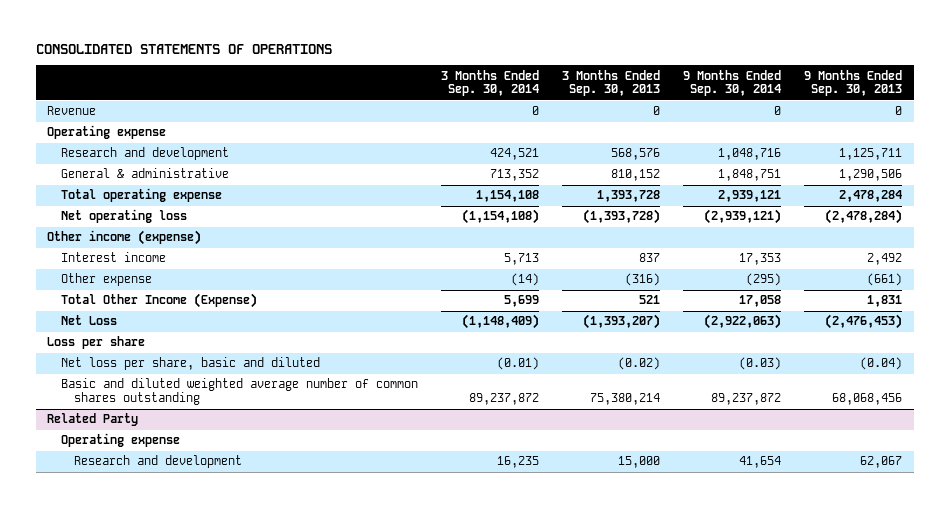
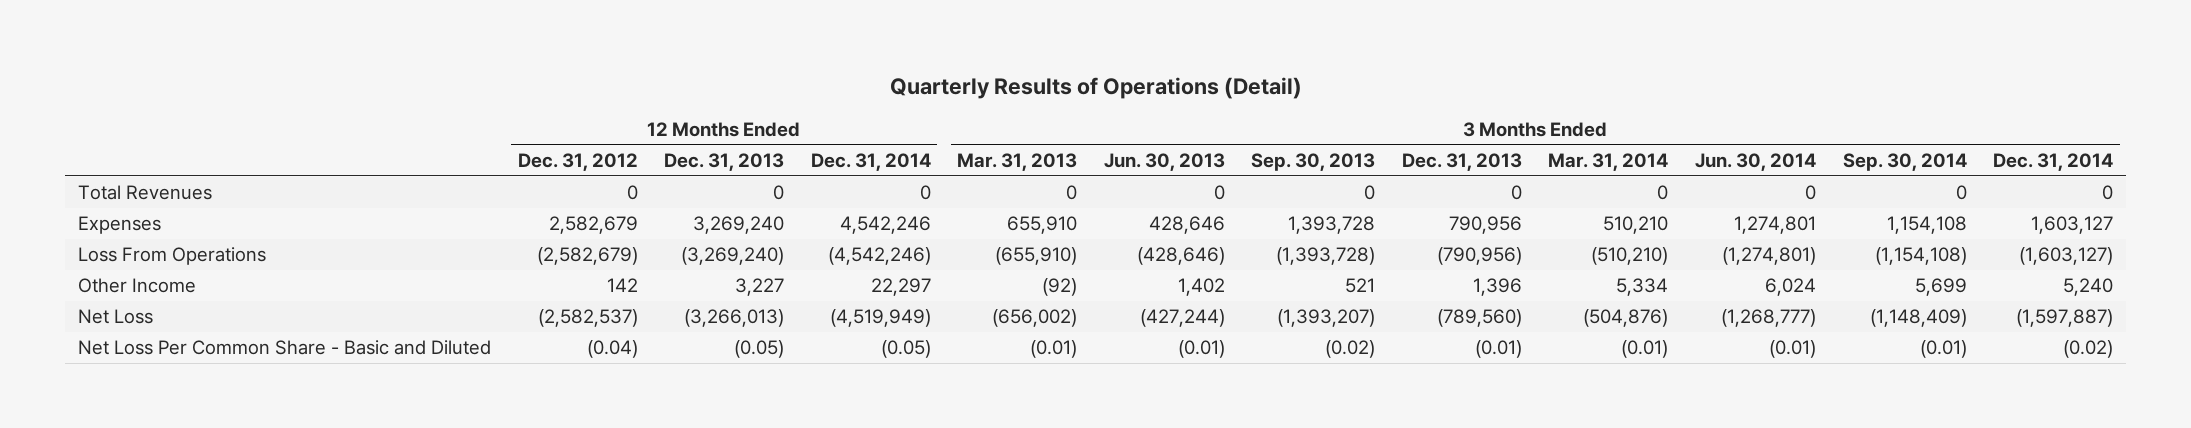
- CONSOLIDATED STATEMENTS OF OPERATIONS
+ Quarterly Results of Operations (Detail)
- | 3 Months Ended Sep. 30, 2014 | 3 Months Ended Sep. 30, 2013 | 9 Months Ended Sep. 30, 2014 | 9 Months Ended Sep. 30, 2013
+ | 12 Months Ended Dec. 31, 2012 | 12 Months Ended Dec. 31, 2013 | 12 Months Ended Dec. 31, 2014 | 3 Months Ended Mar. 31, 2013 | 3 Months Ended Jun. 30, 2013 | 3 Months Ended Sep. 30, 2013 | 3 Months Ended Dec. 31, 2013 | 3 Months Ended Mar. 31, 2014 | 3 Months Ended Jun. 30, 2014 | 3 Months Ended Sep. 30, 2014 | 3 Months Ended Dec. 31, 2014
- Revenue | 0 | 0 | 0 | 0
- Operating expense
- Research and development | 424,521 | 568,576 | 1,048,716 | 1,125,711
- General & administrative | 713,352 | 810,152 | 1,848,751 | 1,290,506
- Total operating expense | 1,154,108 | 1,393,728 | 2,939,121 | 2,478,284
- Net operating loss | (1,154,108) | (1,393,728) | (2,939,121) | (2,478,284)
- Other income (expense)
- Interest income | 5,713 | 837 | 17,353 | 2,492
- Other expense | (14) | (316) | (295) | (661)
- Total Other Income (Expense) | 5,699 | 521 | 17,058 | 1,831
+ Total Revenues | 0 | 0 | 0 | 0 | 0 | 0 | 0 | 0 | 0 | 0 | 0
+ Expenses | 2,582,679 | 3,269,240 | 4,542,246 | 655,910 | 428,646 | 1,393,728 | 790,956 | 510,210 | 1,274,801 | 1,154,108 | 1,603,127
+ Loss From Operations | (2,582,679) | (3,269,240) | (4,542,246) | (655,910) | (428,646) | (1,393,728) | (790,956) | (510,210) | (1,274,801) | (1,154,108) | (1,603,127)
+ Other Income | 142 | 3,227 | 22,297 | (92) | 1,402 | 521 | 1,396 | 5,334 | 6,024 | 5,699 | 5,240
- Loss per share
- Net loss per share, basic and diluted | (0.01) | (0.02) | (0.03) | (0.04)
- Basic and diluted weighted average number of common shares outstanding | 89,237,872 | 75,380,214 | 89,237,872 | 68,068,456
- Related Party
- Operating expense
- Research and development | 16,235 | 15,000 | 41,654 | 62,067
+ Net Loss Per Common Share - Basic and Diluted | (0.04) | (0.05) | (0.05) | (0.01) | (0.01) | (0.02) | (0.01) | (0.01) | (0.01) | (0.01) | (0.02)

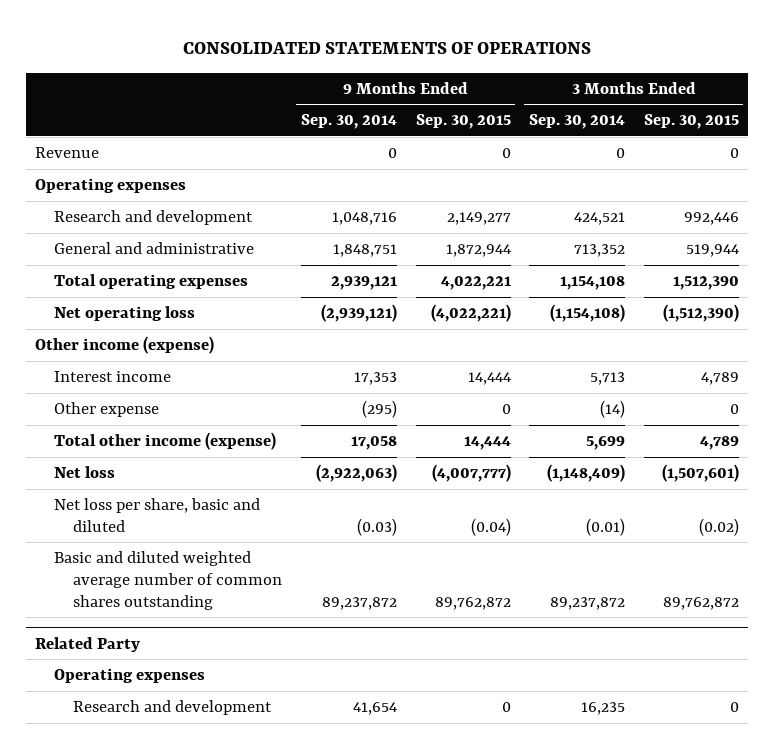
- Quarterly Results of Operations (Detail)
+ CONSOLIDATED STATEMENTS OF OPERATIONS
- | 12 Months Ended Dec. 31, 2012 | 12 Months Ended Dec. 31, 2013 | 12 Months Ended Dec. 31, 2014 | 3 Months Ended Mar. 31, 2013 | 3 Months Ended Jun. 30, 2013 | 3 Months Ended Sep. 30, 2013 | 3 Months Ended Dec. 31, 2013 | 3 Months Ended Mar. 31, 2014 | 3 Months Ended Jun. 30, 2014 | 3 Months Ended Sep. 30, 2014 | 3 Months Ended Dec. 31, 2014
+ | 9 Months Ended Sep. 30, 2014 | 9 Months Ended Sep. 30, 2015 | 3 Months Ended Sep. 30, 2014 | 3 Months Ended Sep. 30, 2015
- Total Revenues | 0 | 0 | 0 | 0 | 0 | 0 | 0 | 0 | 0 | 0 | 0
- Expenses | 2,582,679 | 3,269,240 | 4,542,246 | 655,910 | 428,646 | 1,393,728 | 790,956 | 510,210 | 1,274,801 | 1,154,108 | 1,603,127
- Loss From Operations | (2,582,679) | (3,269,240) | (4,542,246) | (655,910) | (428,646) | (1,393,728) | (790,956) | (510,210) | (1,274,801) | (1,154,108) | (1,603,127)
- Other Income | 142 | 3,227 | 22,297 | (92) | 1,402 | 521 | 1,396 | 5,334 | 6,024 | 5,699 | 5,240
- Net Loss | (2,582,537) | (3,266,013) | (4,519,949) | (656,002) | (427,244) | (1,393,207) | (789,560) | (504,876) | (1,268,777) | (1,148,409) | (1,597,887)
- Net Loss Per Common Share - Basic and Diluted | (0.04) | (0.05) | (0.05) | (0.01) | (0.01) | (0.02) | (0.01) | (0.01) | (0.01) | (0.01) | (0.02)
+ Revenue | 0 | 0 | 0 | 0
+ Operating expenses
+ Research and development | 1,048,716 | 2,149,277 | 424,521 | 992,446
+ General and administrative | 1,848,751 | 1,872,944 | 713,352 | 519,944
+ Total operating expenses | 2,939,121 | 4,022,221 | 1,154,108 | 1,512,390
+ Net operating loss | (2,939,121) | (4,022,221) | (1,154,108) | (1,512,390)
+ Other income (expense)
+ Interest income | 17,353 | 14,444 | 5,713 | 4,789
+ Other expense | (295) | 0 | (14) | 0
+ Total other income (expense) | 17,058 | 14,444 | 5,699 | 4,789
+ Net loss | (2,922,063) | (4,007,777) | (1,148,409) | (1,507,601)
+ Net loss per share, basic and diluted | (0.03) | (0.04) | (0.01) | (0.02)
+ Basic and diluted weighted average number of common shares outstanding | 89,237,872 | 89,762,872 | 89,237,872 | 89,762,872
+ Related Party
+ Operating expenses
+ Research and development | 41,654 | 0 | 16,235 | 0

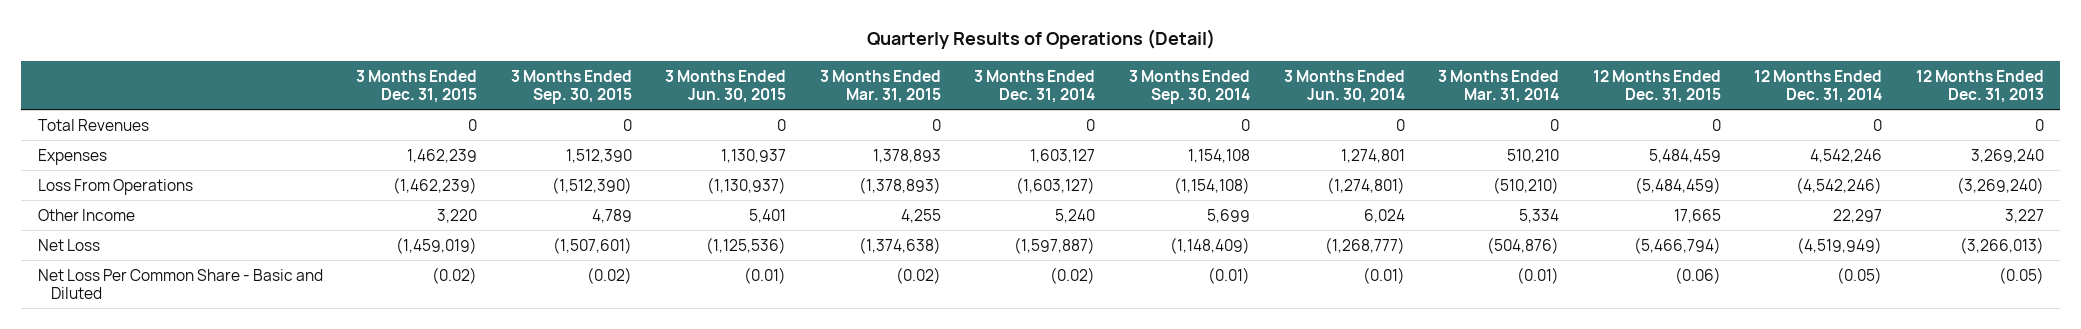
- CONSOLIDATED STATEMENTS OF OPERATIONS
+ Quarterly Results of Operations (Detail)
- | 9 Months Ended Sep. 30, 2014 | 9 Months Ended Sep. 30, 2015 | 3 Months Ended Sep. 30, 2014 | 3 Months Ended Sep. 30, 2015
+ | 3 Months Ended Dec. 31, 2015 | 3 Months Ended Sep. 30, 2015 | 3 Months Ended Jun. 30, 2015 | 3 Months Ended Mar. 31, 2015 | 3 Months Ended Dec. 31, 2014 | 3 Months Ended Sep. 30, 2014 | 3 Months Ended Jun. 30, 2014 | 3 Months Ended Mar. 31, 2014 | 12 Months Ended Dec. 31, 2015 | 12 Months Ended Dec. 31, 2014 | 12 Months Ended Dec. 31, 2013
- Revenue | 0 | 0 | 0 | 0
- Operating expenses
- Research and development | 1,048,716 | 2,149,277 | 424,521 | 992,446
- General and administrative | 1,848,751 | 1,872,944 | 713,352 | 519,944
- Total operating expenses | 2,939,121 | 4,022,221 | 1,154,108 | 1,512,390
- Net operating loss | (2,939,121) | (4,022,221) | (1,154,108) | (1,512,390)
- Other income (expense)
- Interest income | 17,353 | 14,444 | 5,713 | 4,789
- Other expense | (295) | 0 | (14) | 0
- Total other income (expense) | 17,058 | 14,444 | 5,699 | 4,789
- Net loss | (2,922,063) | (4,007,777) | (1,148,409) | (1,507,601)
- Net loss per share, basic and diluted | (0.03) | (0.04) | (0.01) | (0.02)
- Basic and diluted weighted average number of common shares outstanding | 89,237,872 | 89,762,872 | 89,237,872 | 89,762,872
- Related Party
- Operating expenses
- Research and development | 41,654 | 0 | 16,235 | 0
+ Total Revenues | 0 | 0 | 0 | 0 | 0 | 0 | 0 | 0 | 0 | 0 | 0
+ Expenses | 1,462,239 | 1,512,390 | 1,130,937 | 1,378,893 | 1,603,127 | 1,154,108 | 1,274,801 | 510,210 | 5,484,459 | 4,542,246 | 3,269,240
+ Loss From Operations | (1,462,239) | (1,512,390) | (1,130,937) | (1,378,893) | (1,603,127) | (1,154,108) | (1,274,801) | (510,210) | (5,484,459) | (4,542,246) | (3,269,240)
+ Other Income | 3,220 | 4,789 | 5,401 | 4,255 | 5,240 | 5,699 | 6,024 | 5,334 | 17,665 | 22,297 | 3,227
+ Net Loss | (1,459,019) | (1,507,601) | (1,125,536) | (1,374,638) | (1,597,887) | (1,148,409) | (1,268,777) | (504,876) | (5,466,794) | (4,519,949) | (3,266,013)
+ Net Loss Per Common Share - Basic and Diluted | (0.02) | (0.02) | (0.01) | (0.02) | (0.02) | (0.01) | (0.01) | (0.01) | (0.06) | (0.05) | (0.05)

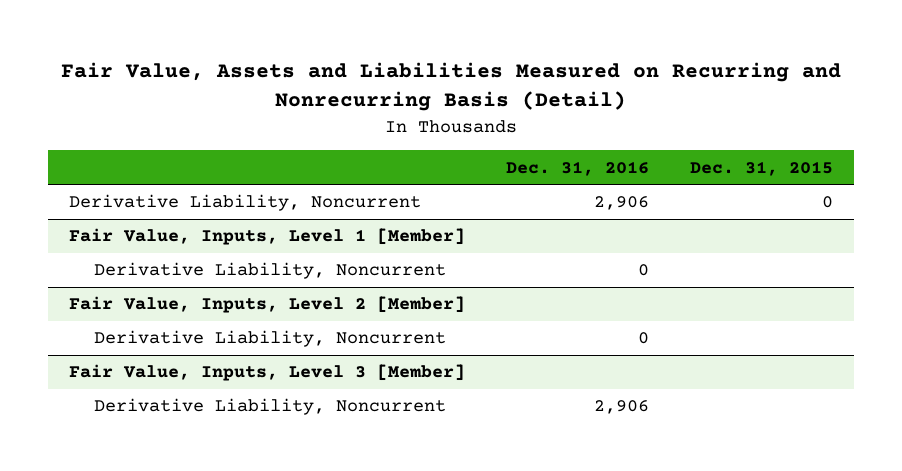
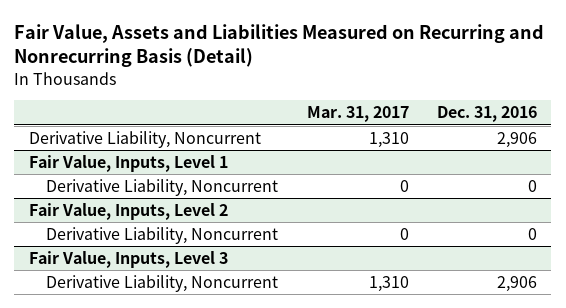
- | Dec. 31, 2016 | Dec. 31, 2015
+ | Mar. 31, 2017 | Dec. 31, 2016
- Fair Value, Inputs, Level 1 [Member]
+ Fair Value, Inputs, Level 1
- Fair Value, Inputs, Level 2 [Member]
+ Fair Value, Inputs, Level 2
- Fair Value, Inputs, Level 3 [Member]
+ Fair Value, Inputs, Level 3

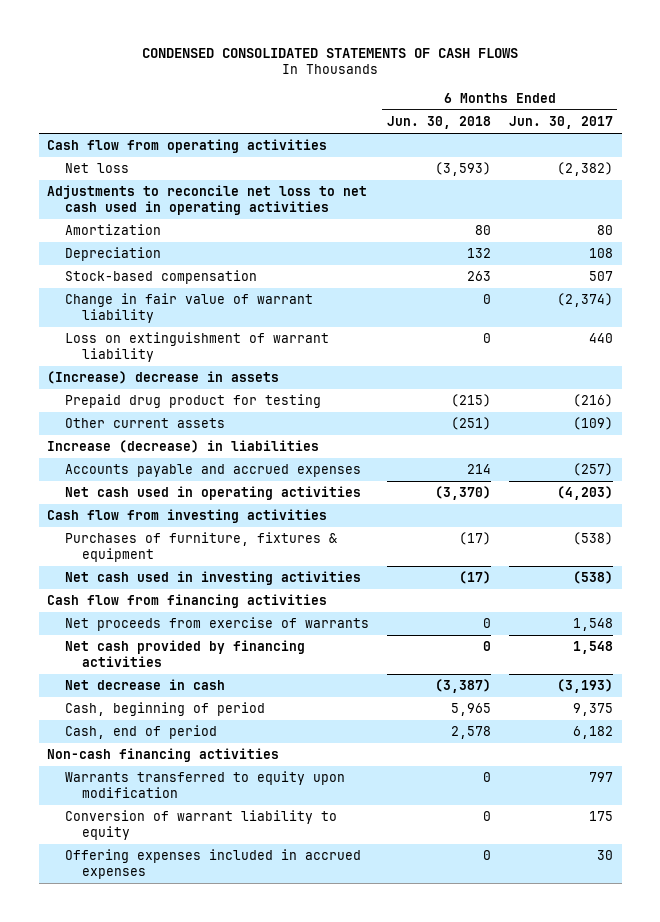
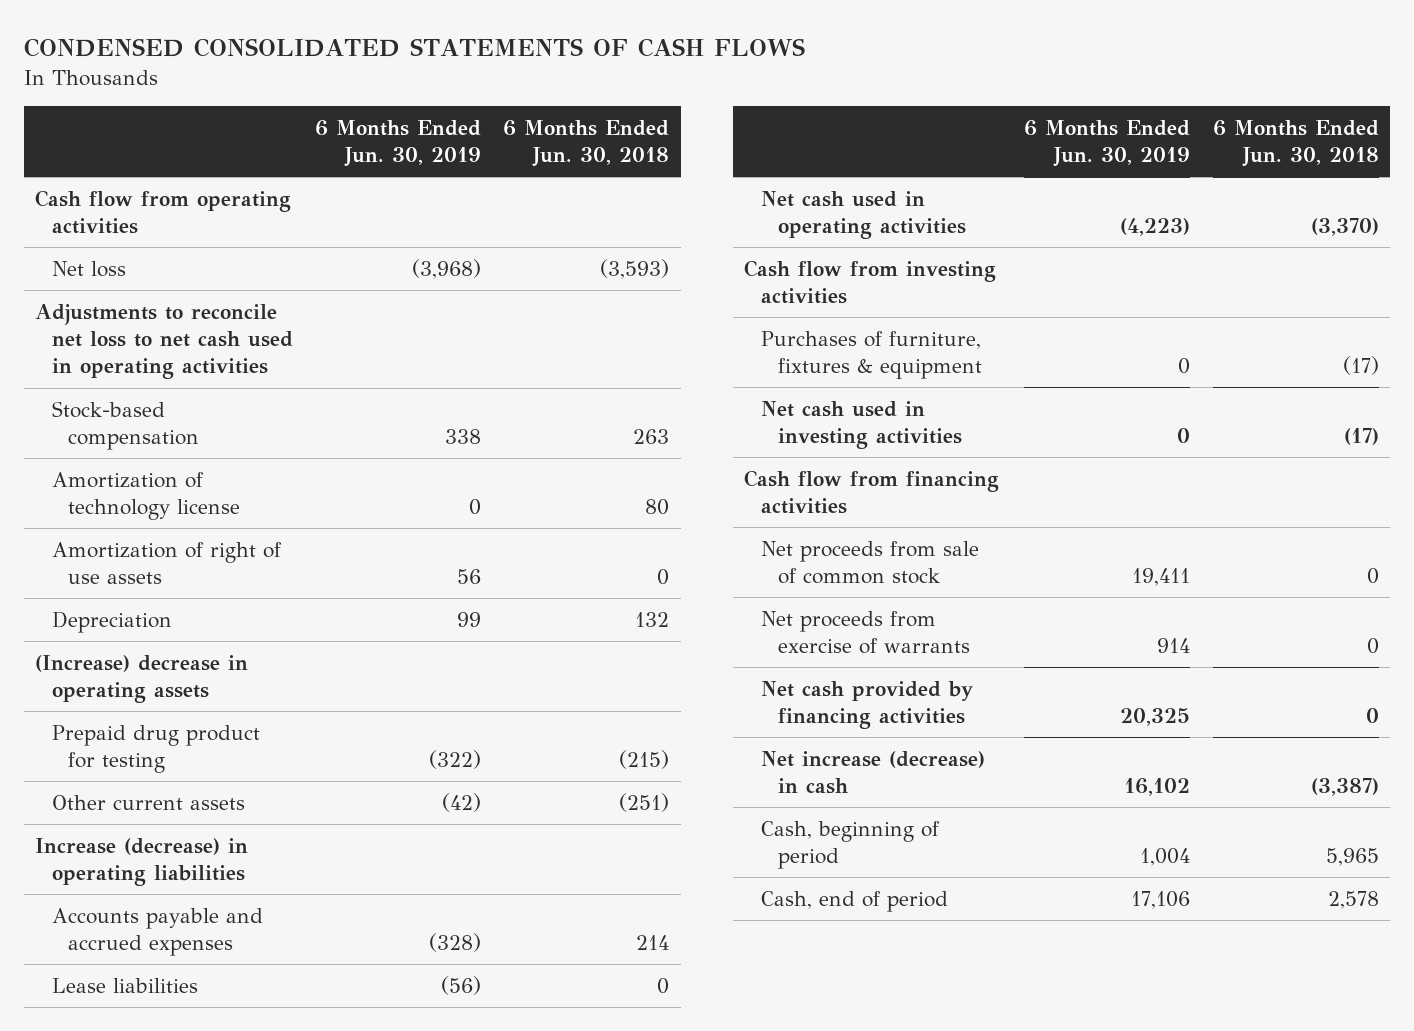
- | 6 Months Ended Jun. 30, 2018 | 6 Months Ended Jun. 30, 2017
+ | 6 Months Ended Jun. 30, 2019 | 6 Months Ended Jun. 30, 2018
- Amortization | 80 | 80
- Change in fair value of warrant liability | 0 | (2,374)
- Loss on extinguishment of warrant liability | 0 | 440
- (Increase) decrease in assets
+ Amortization of technology license | 0 | 80
+ Amortization of right of use assets | 56 | 0
moved down: Depreciation | 99 | 132
+ (Increase) decrease in operating assets
- Increase (decrease) in liabilities
+ Increase (decrease) in operating liabilities
+ Lease liabilities | (56) | 0
+ Net proceeds from sale of common stock | 19,411 | 0
- Net decrease in cash | (3,387) | (3,193)
+ Net increase (decrease) in cash | 16,102 | (3,387)
- Non-cash financing activities
- Warrants transferred to equity upon modification | 0 | 797
- Conversion of warrant liability to equity | 0 | 175
- Offering expenses included in accrued expenses | 0 | 30

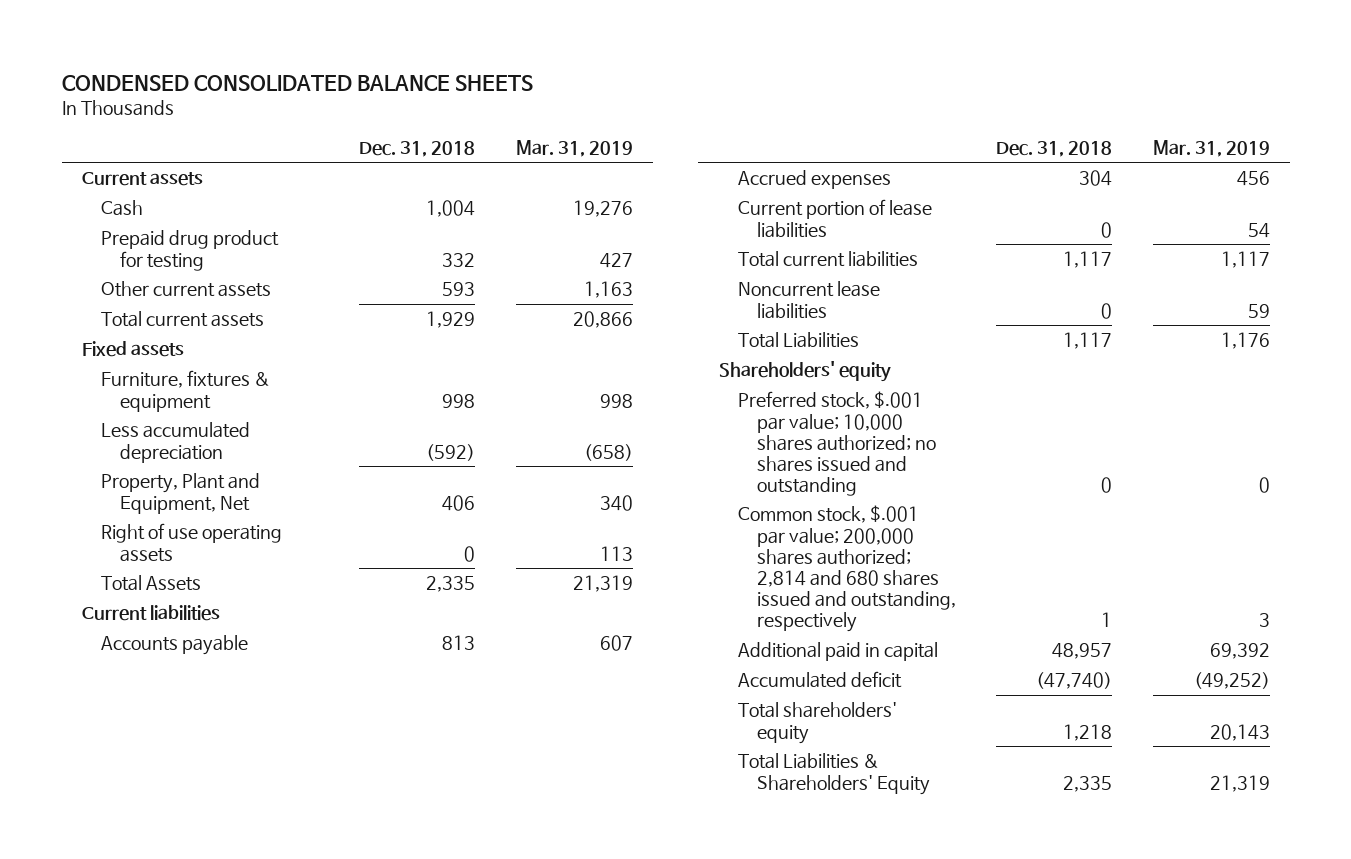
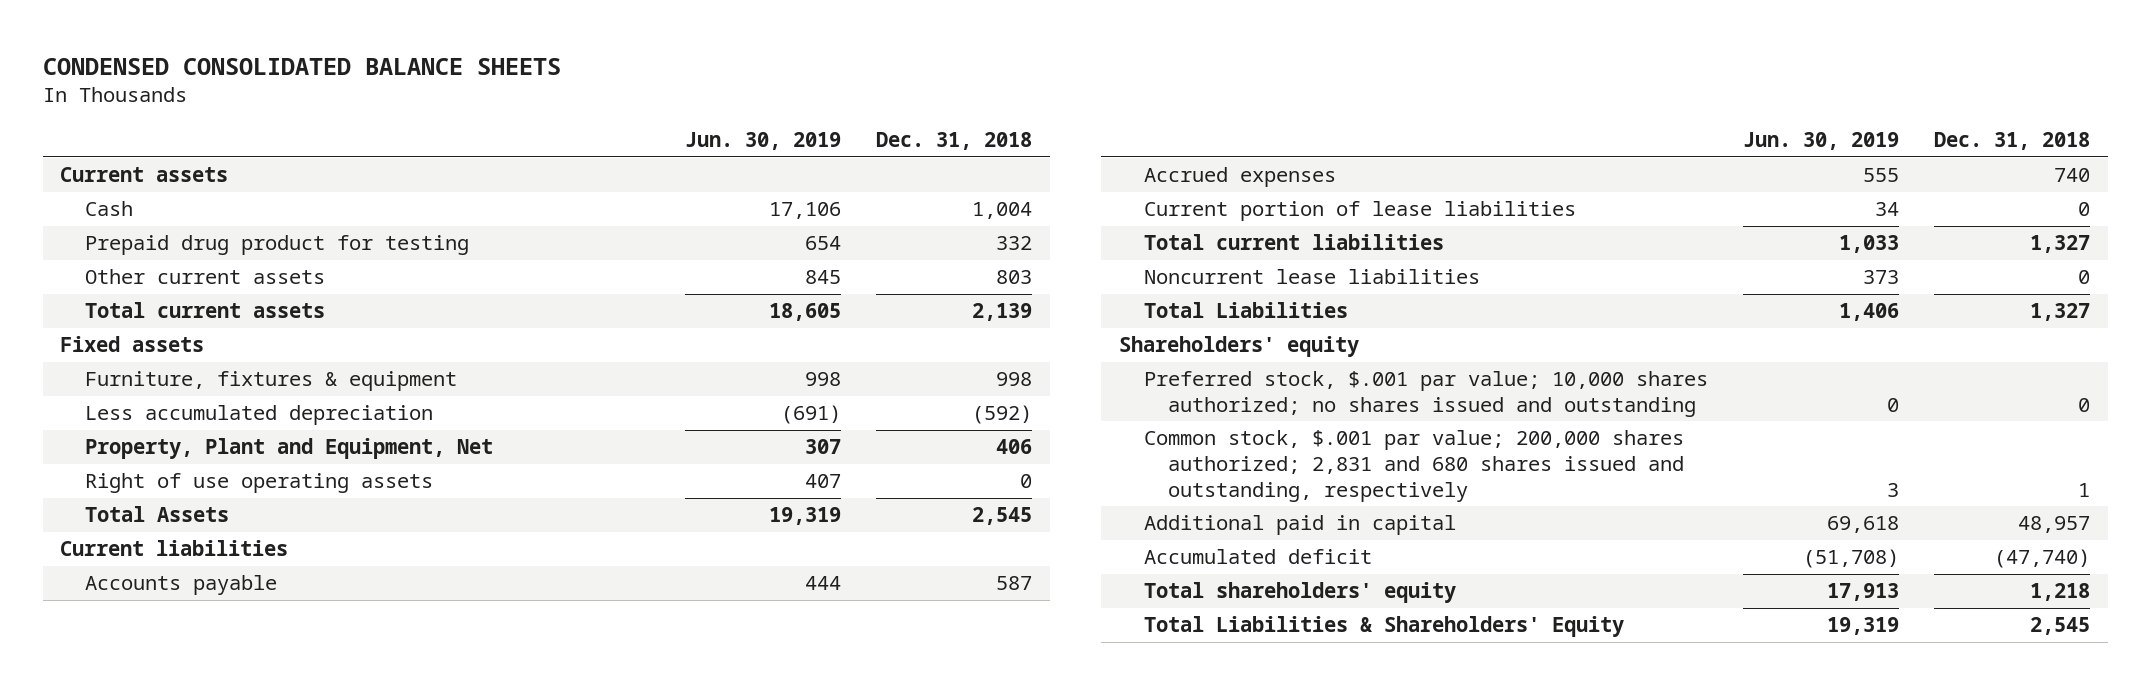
- | Dec. 31, 2018 | Mar. 31, 2019
+ | Jun. 30, 2019 | Dec. 31, 2018
- Other current assets | 593 | 1,163
- Total current assets | 1,929 | 20,866
+ Other current assets | 845 | 803
+ Total current assets | 18,605 | 2,139
- Total Assets | 2,335 | 21,319
+ Total Assets | 19,319 | 2,545
- Accounts payable | 813 | 607
- Accrued expenses | 304 | 456
+ Accounts payable | 444 | 587
+ Accrued expenses | 555 | 740
- Total current liabilities | 1,117 | 1,117
+ Total current liabilities | 1,033 | 1,327
- Total Liabilities | 1,117 | 1,176
+ Total Liabilities | 1,406 | 1,327
- Common stock, $.001 par value; 200,000 shares authorized; 2,814 and 680 shares issued and outstanding, respectively | 1 | 3
+ Common stock, $.001 par value; 200,000 shares authorized; 2,831 and 680 shares issued and outstanding, respectively | 3 | 1
- Total Liabilities & Shareholders' Equity | 2,335 | 21,319
+ Total Liabilities & Shareholders' Equity | 19,319 | 2,545

